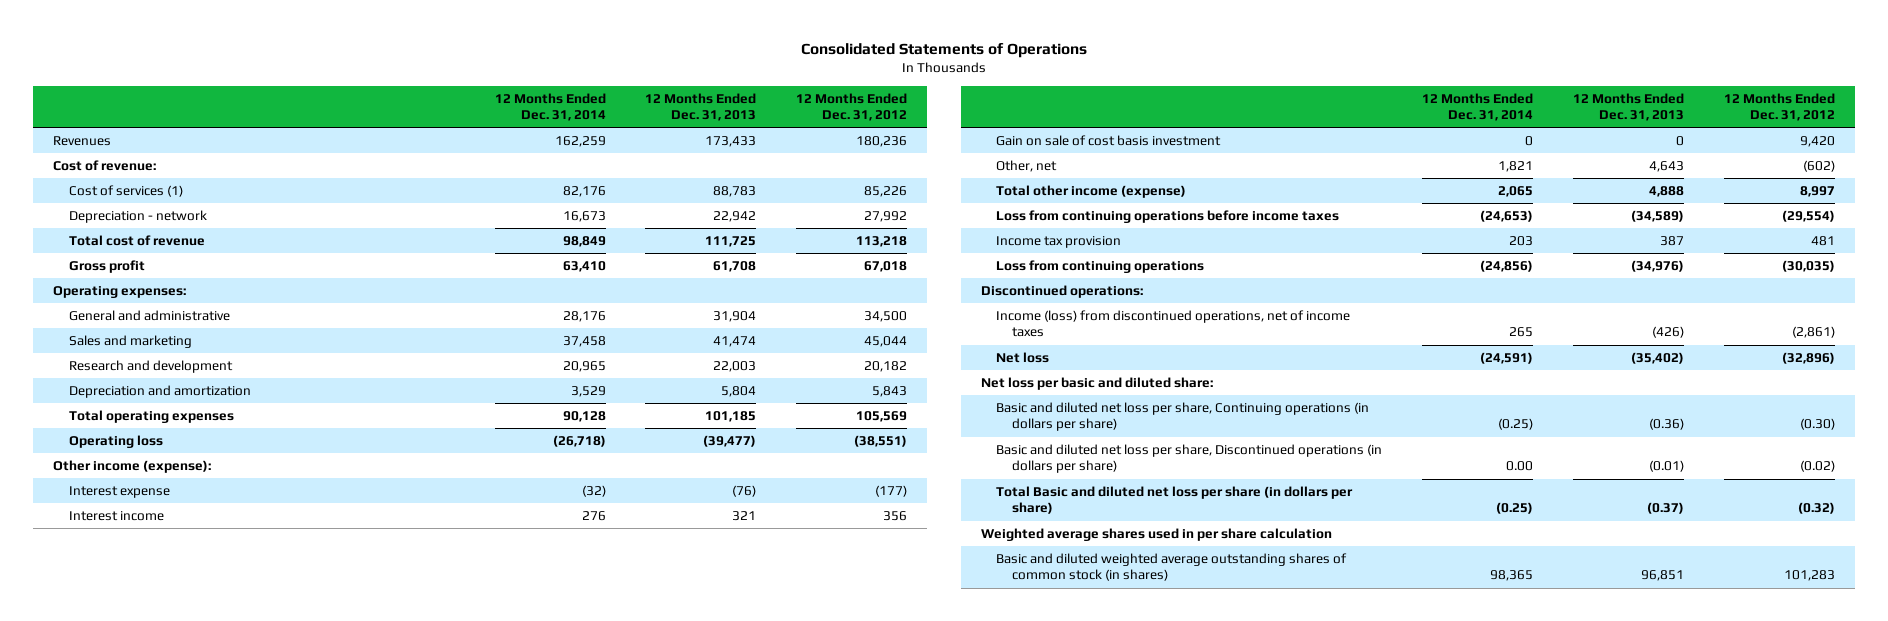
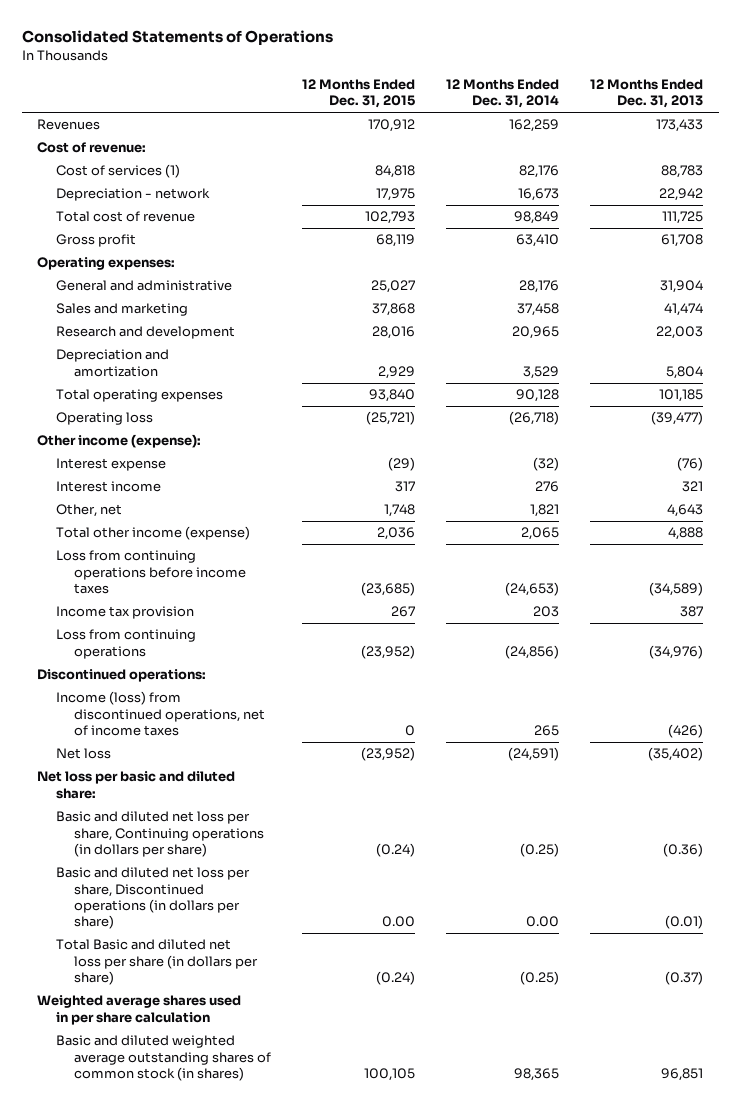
- | 12 Months Ended Dec. 31, 2014 | 12 Months Ended Dec. 31, 2013 | 12 Months Ended Dec. 31, 2012
+ | 12 Months Ended Dec. 31, 2015 | 12 Months Ended Dec. 31, 2014 | 12 Months Ended Dec. 31, 2013
- Gain on sale of cost basis investment | 0 | 0 | 9,420

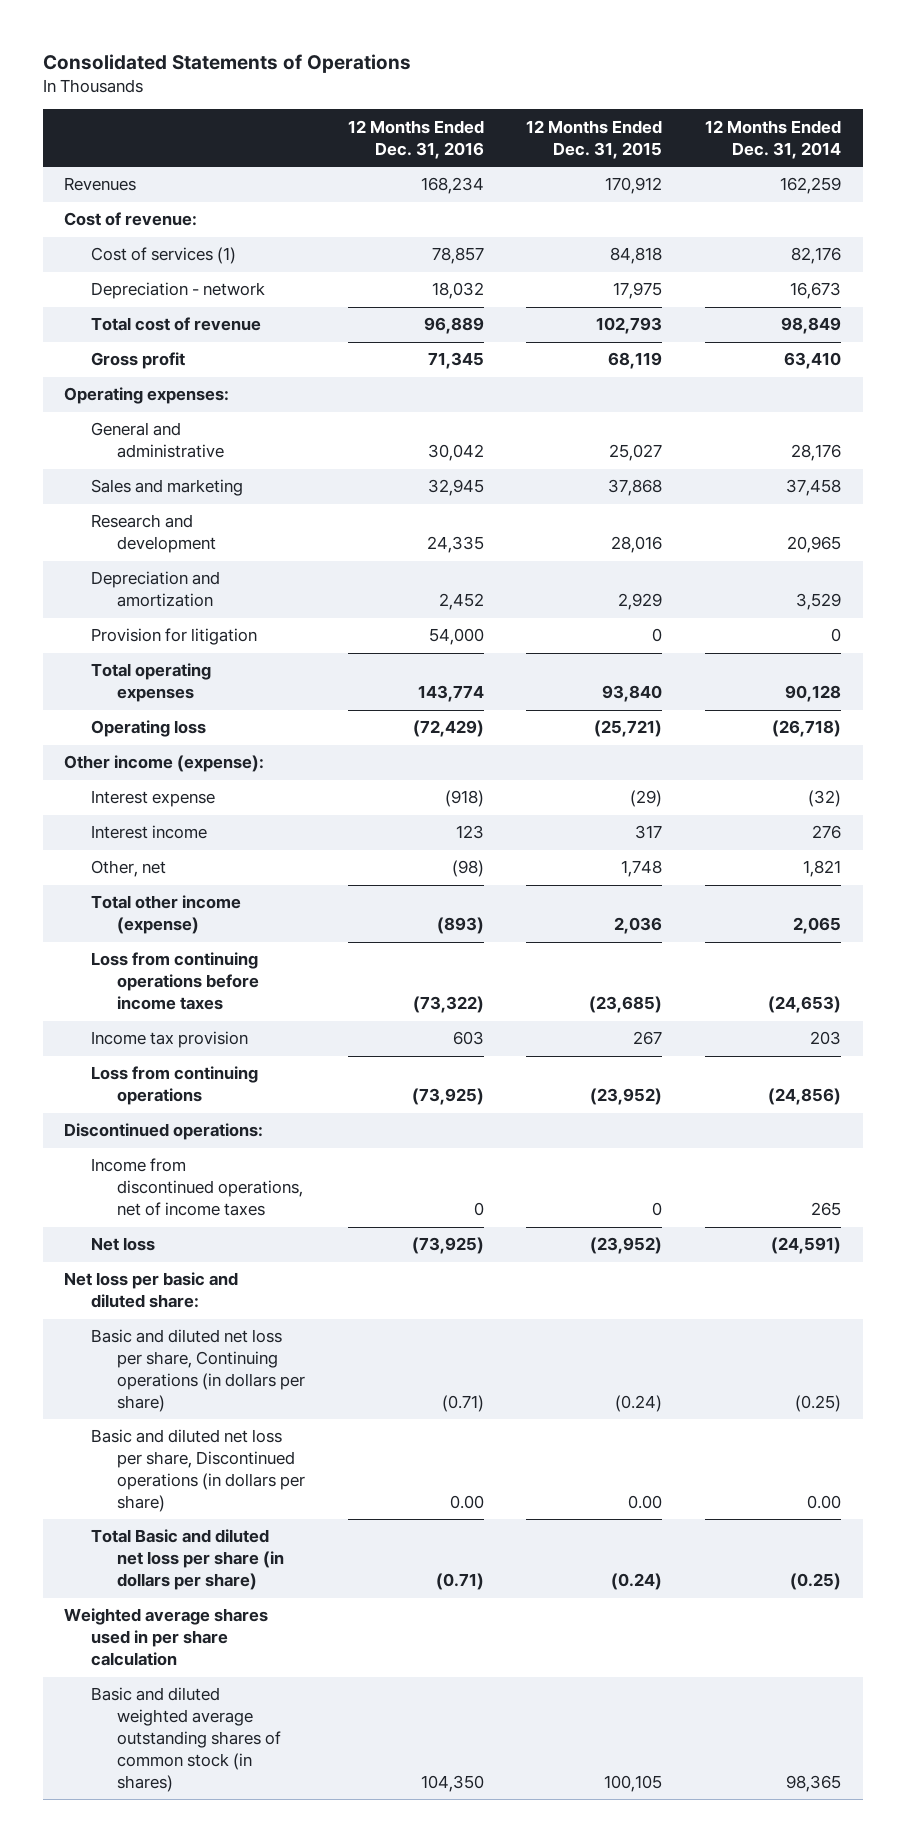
- | 12 Months Ended Dec. 31, 2015 | 12 Months Ended Dec. 31, 2014 | 12 Months Ended Dec. 31, 2013
+ | 12 Months Ended Dec. 31, 2016 | 12 Months Ended Dec. 31, 2015 | 12 Months Ended Dec. 31, 2014
+ Provision for litigation | 54,000 | 0 | 0
- Income (loss) from discontinued operations, net of income taxes | 0 | 265 | (426)
+ Income from discontinued operations, net of income taxes | 0 | 0 | 265

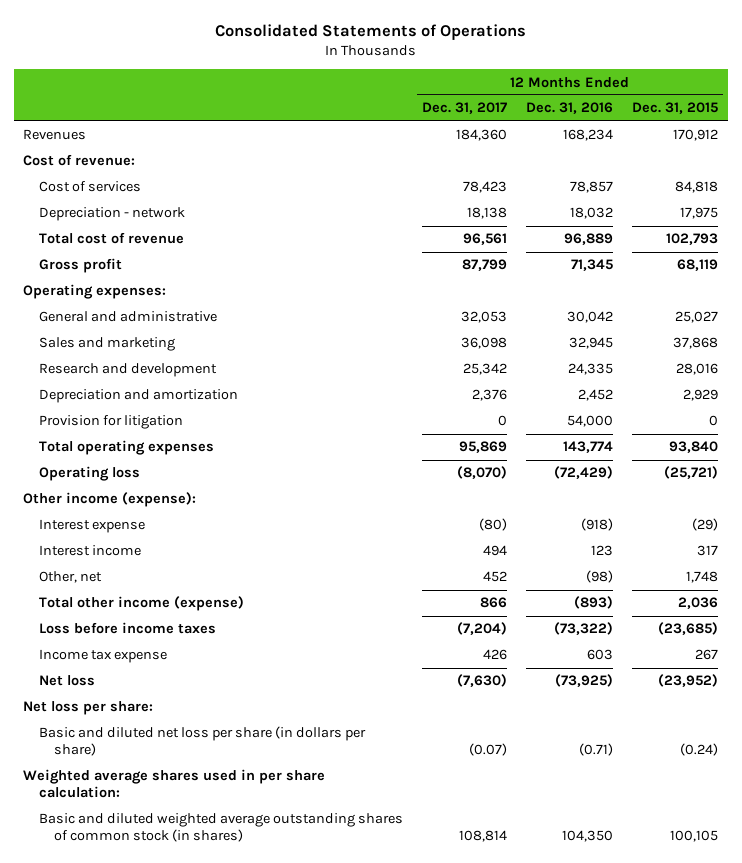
- | 12 Months Ended Dec. 31, 2016 | 12 Months Ended Dec. 31, 2015 | 12 Months Ended Dec. 31, 2014
+ | 12 Months Ended Dec. 31, 2017 | 12 Months Ended Dec. 31, 2016 | 12 Months Ended Dec. 31, 2015
- Cost of services (1) | 78,857 | 84,818 | 82,176
+ Cost of services | 78,423 | 78,857 | 84,818
- Loss from continuing operations before income taxes | (73,322) | (23,685) | (24,653)
- Income tax provision | 603 | 267 | 203
- Loss from continuing operations | (73,925) | (23,952) | (24,856)
- Discontinued operations:
- Income from discontinued operations, net of income taxes | 0 | 0 | 265
+ Loss before income taxes | (7,204) | (73,322) | (23,685)
+ Income tax expense | 426 | 603 | 267
- Net loss per basic and diluted share:
- Basic and diluted net loss per share, Continuing operations (in dollars per share) | (0.71) | (0.24) | (0.25)
- Basic and diluted net loss per share, Discontinued operations (in dollars per share) | 0.00 | 0.00 | 0.00
- Total Basic and diluted net loss per share (in dollars per share) | (0.71) | (0.24) | (0.25)
- Weighted average shares used in per share calculation
+ Net loss per share:
+ Basic and diluted net loss per share (in dollars per share) | (0.07) | (0.71) | (0.24)
+ Weighted average shares used in per share calculation:

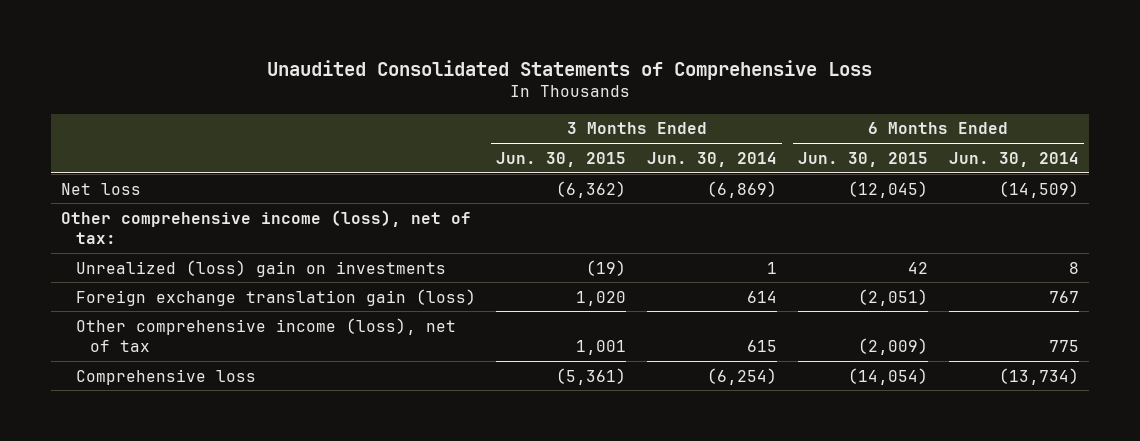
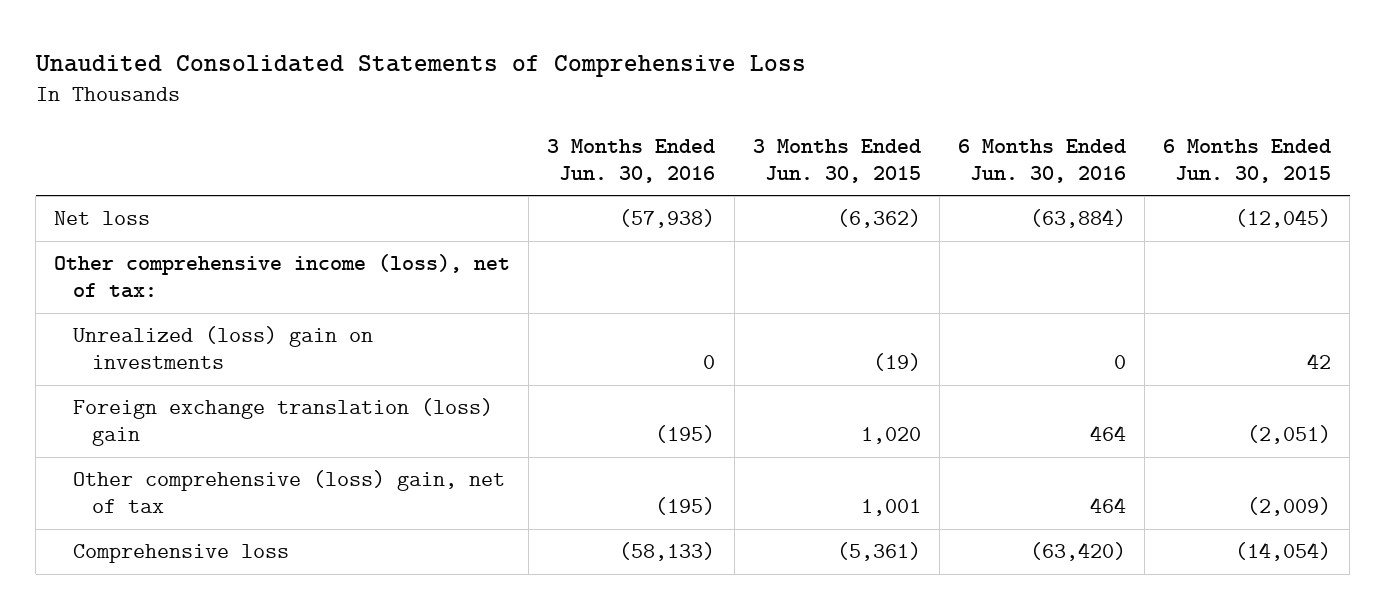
- | 3 Months Ended Jun. 30, 2015 | 3 Months Ended Jun. 30, 2014 | 6 Months Ended Jun. 30, 2015 | 6 Months Ended Jun. 30, 2014
+ | 3 Months Ended Jun. 30, 2016 | 3 Months Ended Jun. 30, 2015 | 6 Months Ended Jun. 30, 2016 | 6 Months Ended Jun. 30, 2015
- Foreign exchange translation gain (loss) | 1,020 | 614 | (2,051) | 767
- Other comprehensive income (loss), net of tax | 1,001 | 615 | (2,009) | 775
+ Foreign exchange translation (loss) gain | (195) | 1,020 | 464 | (2,051)
+ Other comprehensive (loss) gain, net of tax | (195) | 1,001 | 464 | (2,009)

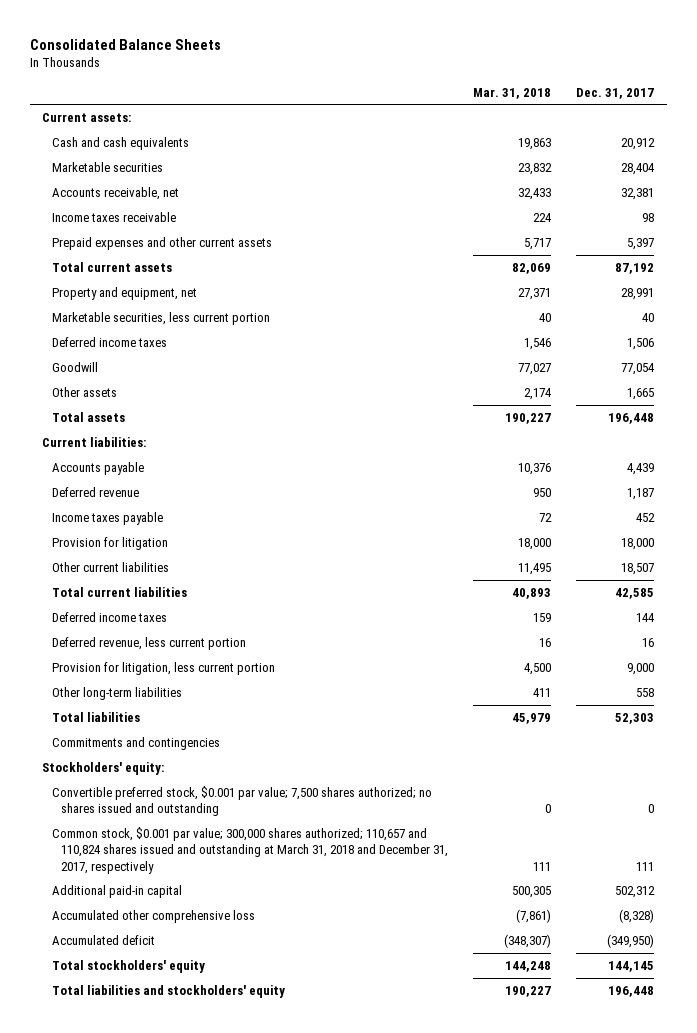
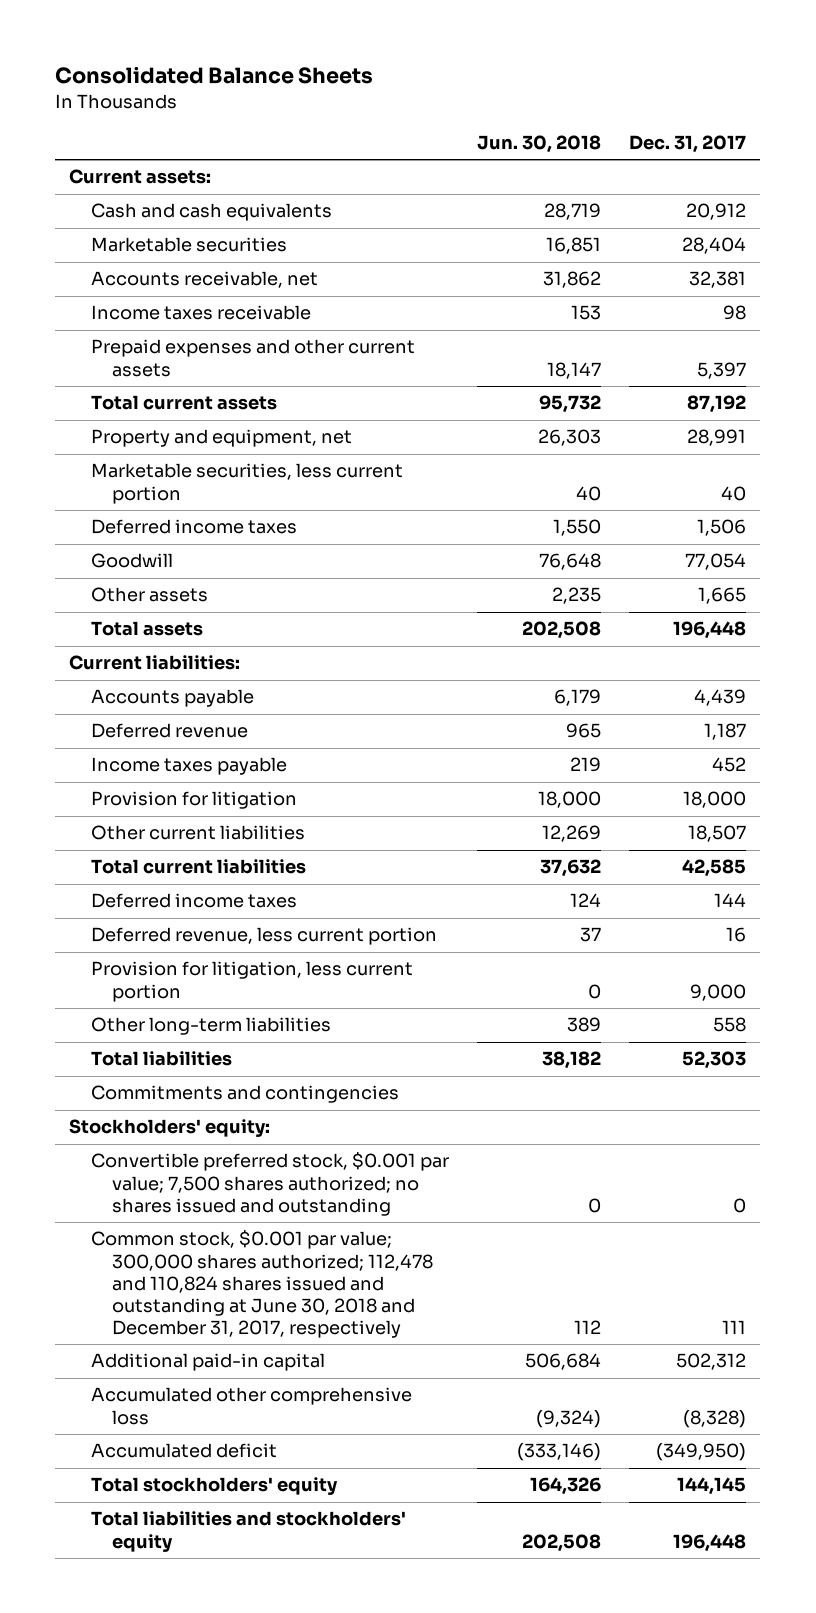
- | Mar. 31, 2018 | Dec. 31, 2017
+ | Jun. 30, 2018 | Dec. 31, 2017
- Common stock, $0.001 par value; 300,000 shares authorized; 110,657 and 110,824 shares issued and outstanding at March 31, 2018 and December 31, 2017, respectively | 111 | 111
+ Common stock, $0.001 par value; 300,000 shares authorized; 112,478 and 110,824 shares issued and outstanding at June 30, 2018 and December 31, 2017, respectively | 112 | 111

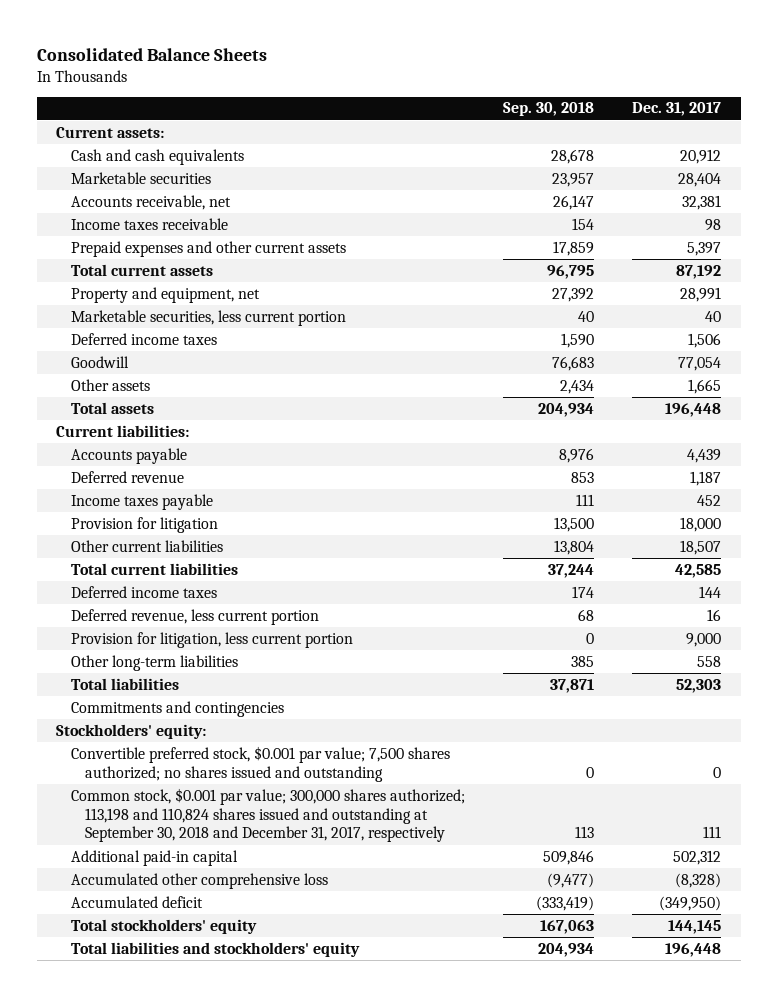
- | Jun. 30, 2018 | Dec. 31, 2017
+ | Sep. 30, 2018 | Dec. 31, 2017
- Common stock, $0.001 par value; 300,000 shares authorized; 112,478 and 110,824 shares issued and outstanding at June 30, 2018 and December 31, 2017, respectively | 112 | 111
+ Common stock, $0.001 par value; 300,000 shares authorized; 113,198 and 110,824 shares issued and outstanding at September 30, 2018 and December 31, 2017, respectively | 113 | 111

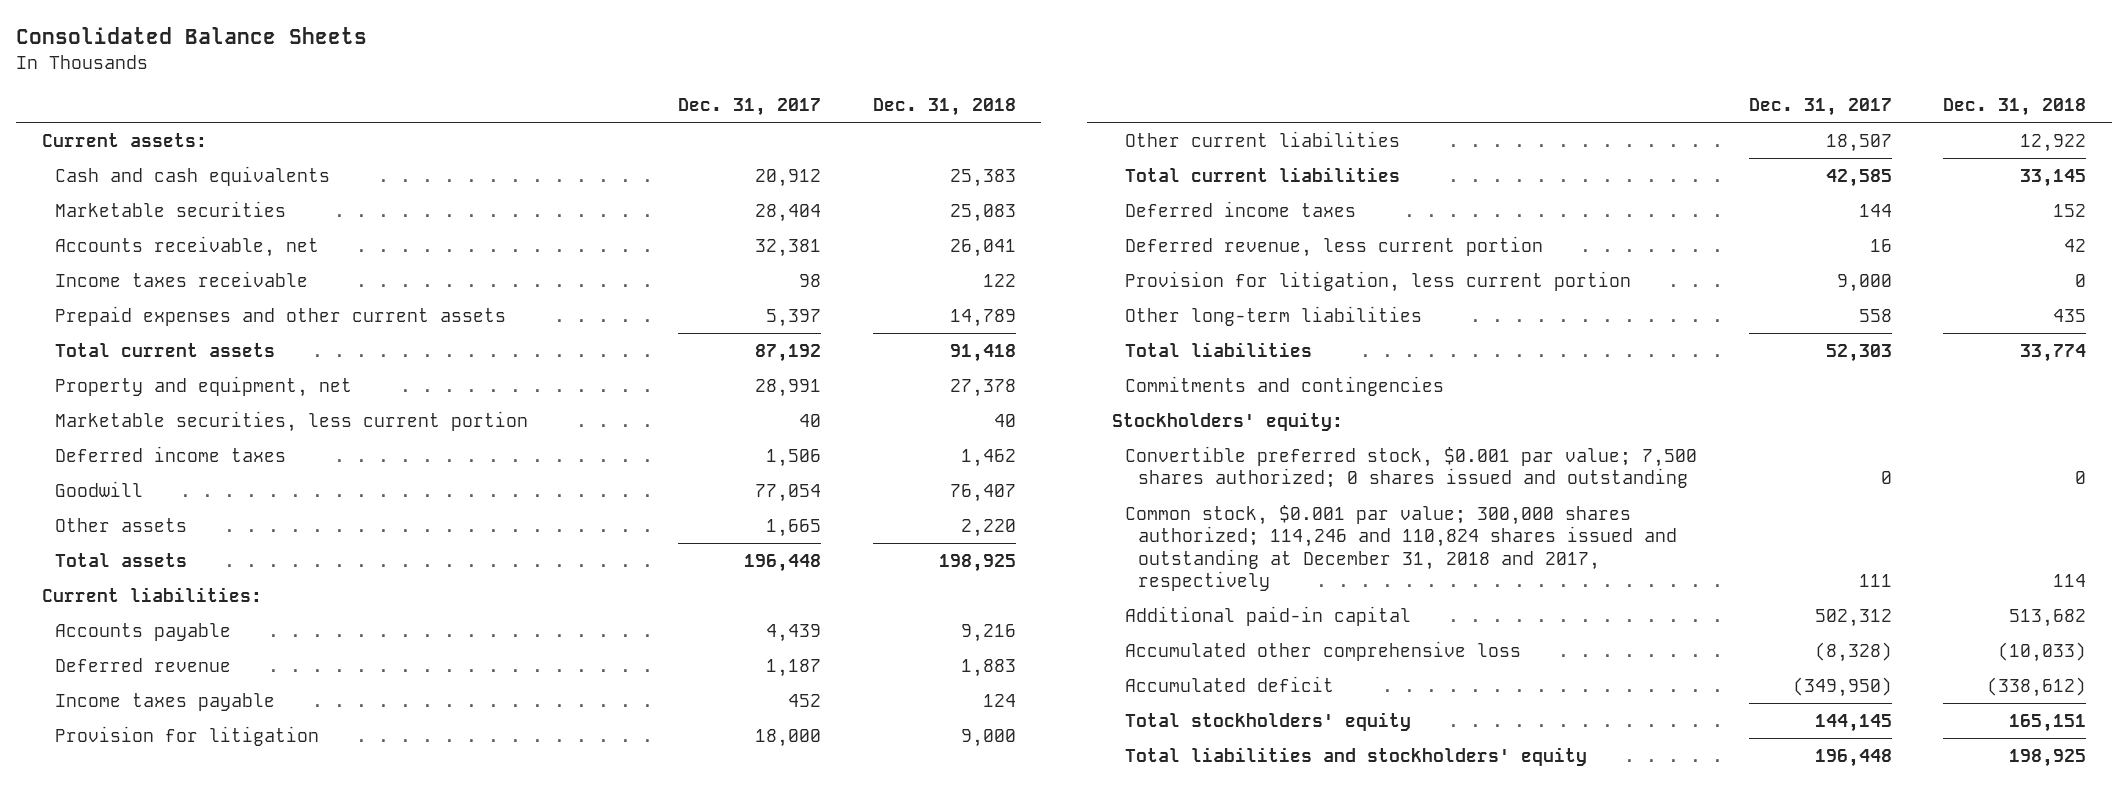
- | Sep. 30, 2018 | Dec. 31, 2017
+ | Dec. 31, 2017 | Dec. 31, 2018
- Convertible preferred stock, $0.001 par value; 7,500 shares authorized; no shares issued and outstanding | 0 | 0
- Common stock, $0.001 par value; 300,000 shares authorized; 113,198 and 110,824 shares issued and outstanding at September 30, 2018 and December 31, 2017, respectively | 113 | 111
+ Convertible preferred stock, $0.001 par value; 7,500 shares authorized; 0 shares issued and outstanding | 0 | 0
+ Common stock, $0.001 par value; 300,000 shares authorized; 114,246 and 110,824 shares issued and outstanding at December 31, 2018 and 2017, respectively | 111 | 114

